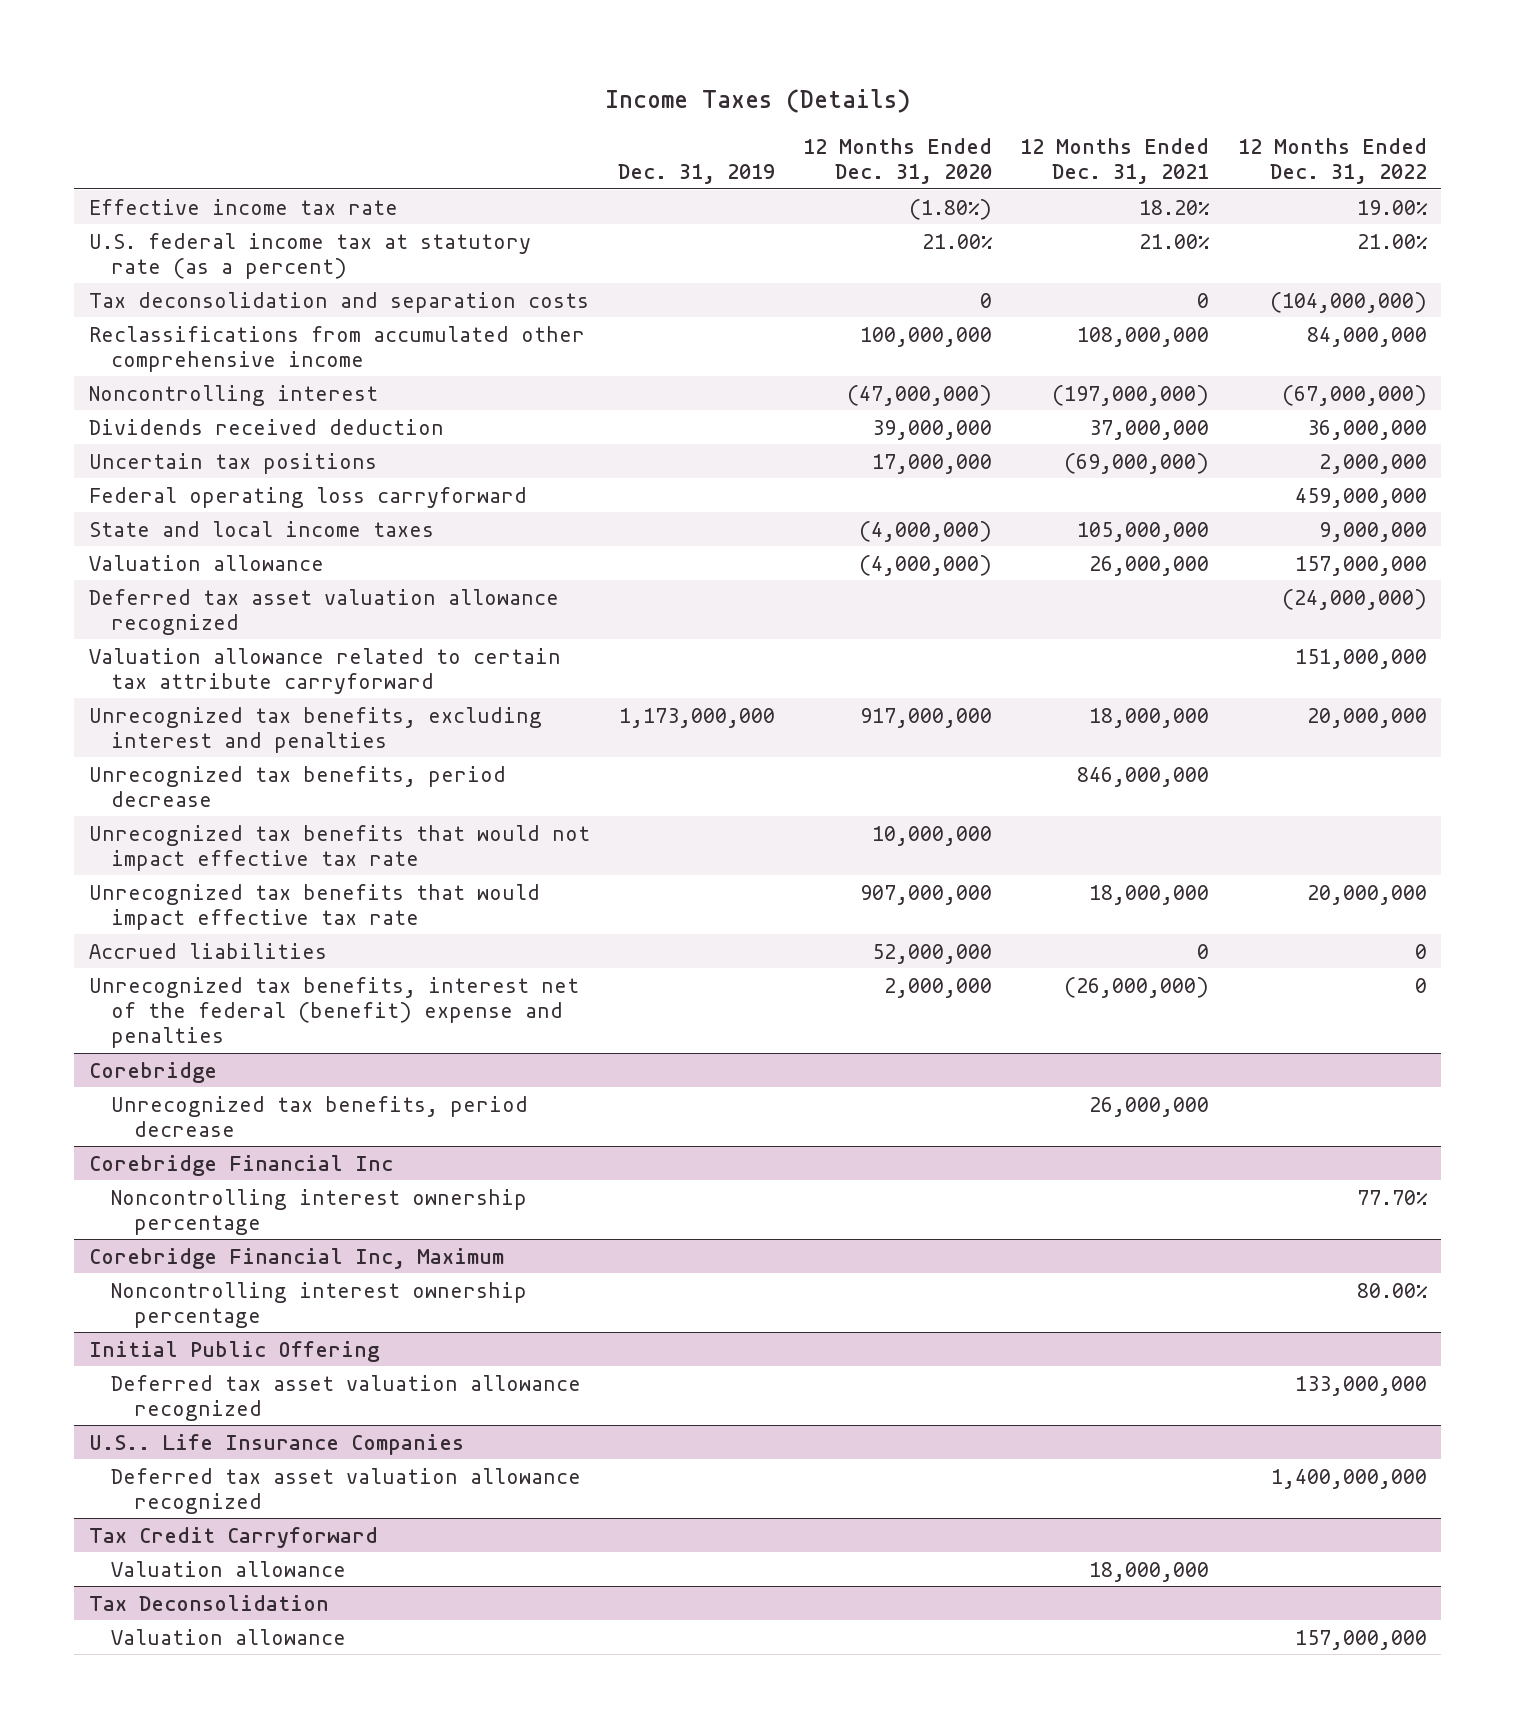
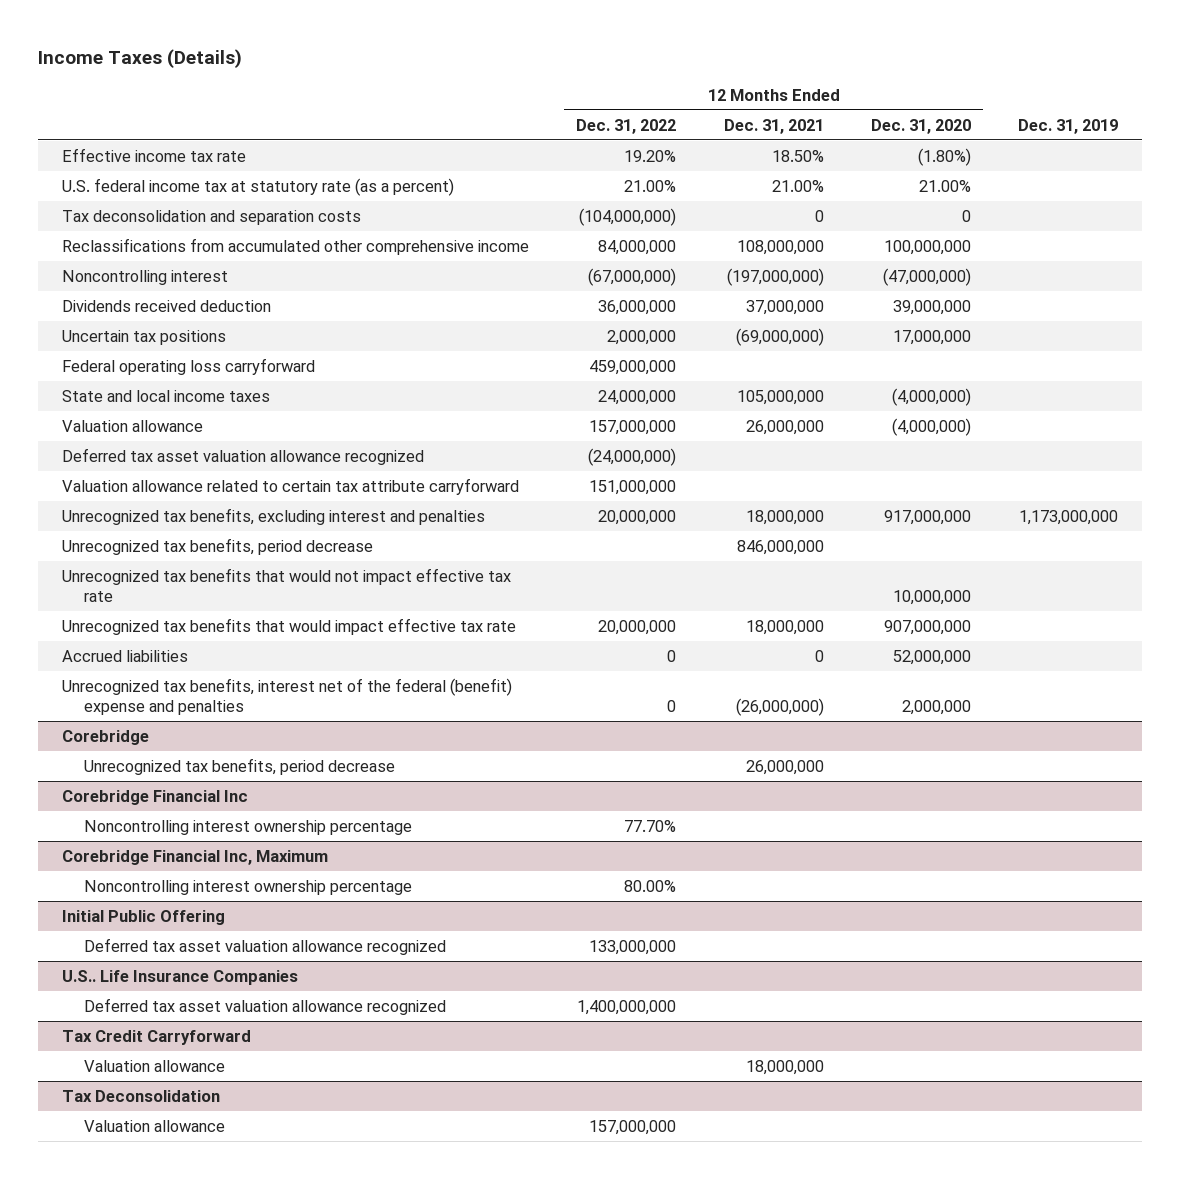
- | Dec. 31, 2019 | 12 Months Ended Dec. 31, 2020 | 12 Months Ended Dec. 31, 2021 | 12 Months Ended Dec. 31, 2022
+ | 12 Months Ended Dec. 31, 2022 | 12 Months Ended Dec. 31, 2021 | 12 Months Ended Dec. 31, 2020 | Dec. 31, 2019
- Effective income tax rate | | (1.80%) | 18.20% | 19.00%
+ Effective income tax rate | 19.20% | 18.50% | (1.80%) |
- State and local income taxes | | (4,000,000) | 105,000,000 | 9,000,000
+ State and local income taxes | 24,000,000 | 105,000,000 | (4,000,000) |

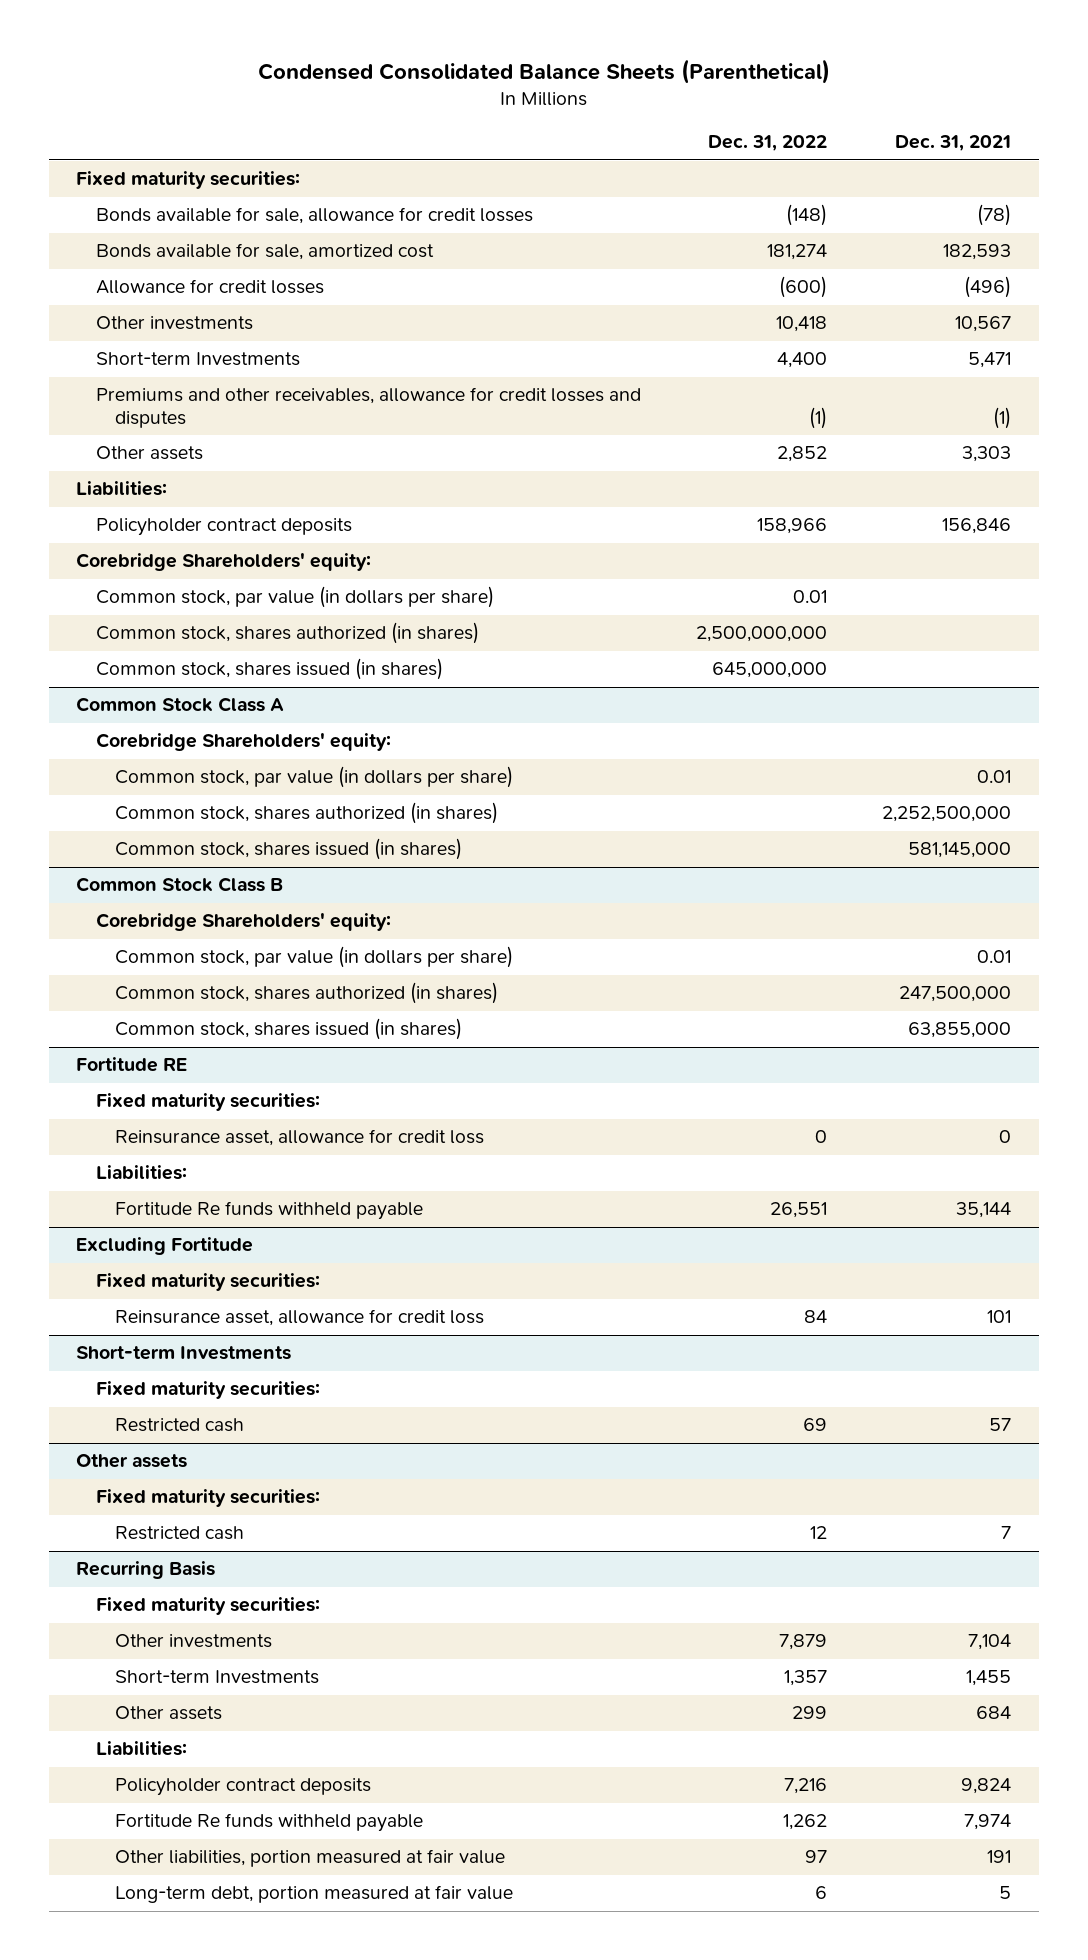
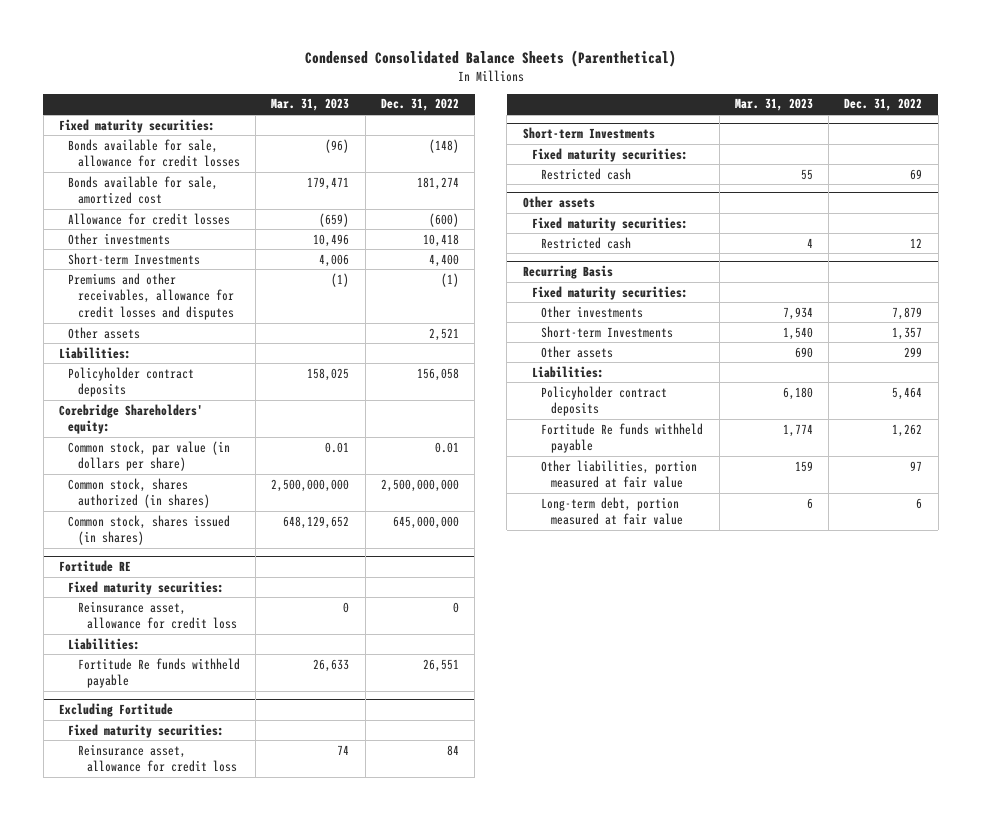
- | Dec. 31, 2022 | Dec. 31, 2021
+ | Mar. 31, 2023 | Dec. 31, 2022
- Other assets | 2,852 | 3,303
+ Other assets | | 2,521
- Policyholder contract deposits | 158,966 | 156,846
+ Policyholder contract deposits | 158,025 | 156,058
- Common Stock Class A
- Corebridge Shareholders' equity:
- Common stock, par value (in dollars per share) | | 0.01
- Common stock, shares authorized (in shares) | | 2,252,500,000
- Common stock, shares issued (in shares) | | 581,145,000
- Common Stock Class B
- Corebridge Shareholders' equity:
- Common stock, par value (in dollars per share) | | 0.01
- Common stock, shares authorized (in shares) | | 247,500,000
- Common stock, shares issued (in shares) | | 63,855,000
@ Recurring Basis
- Policyholder contract deposits | 7,216 | 9,824
+ Policyholder contract deposits | 6,180 | 5,464

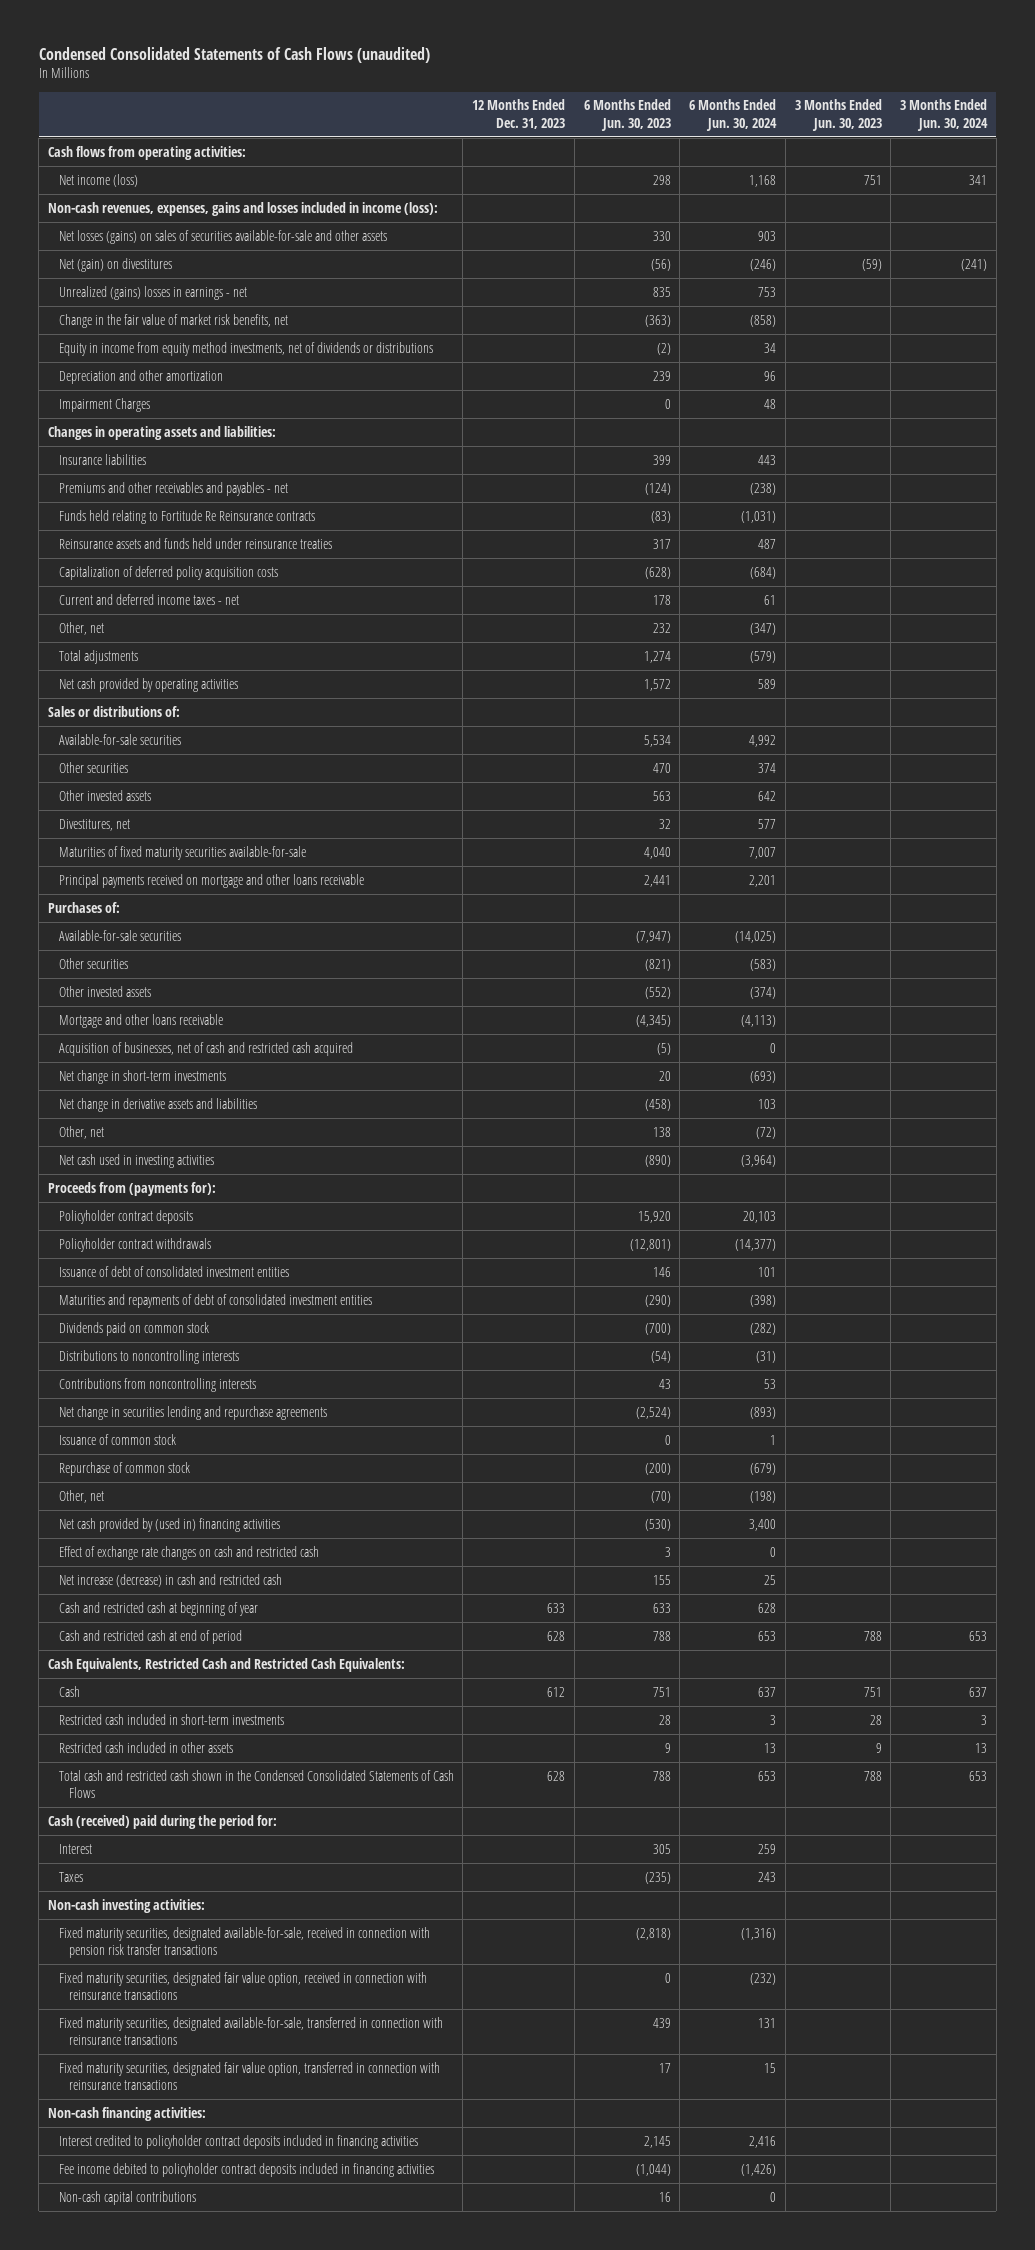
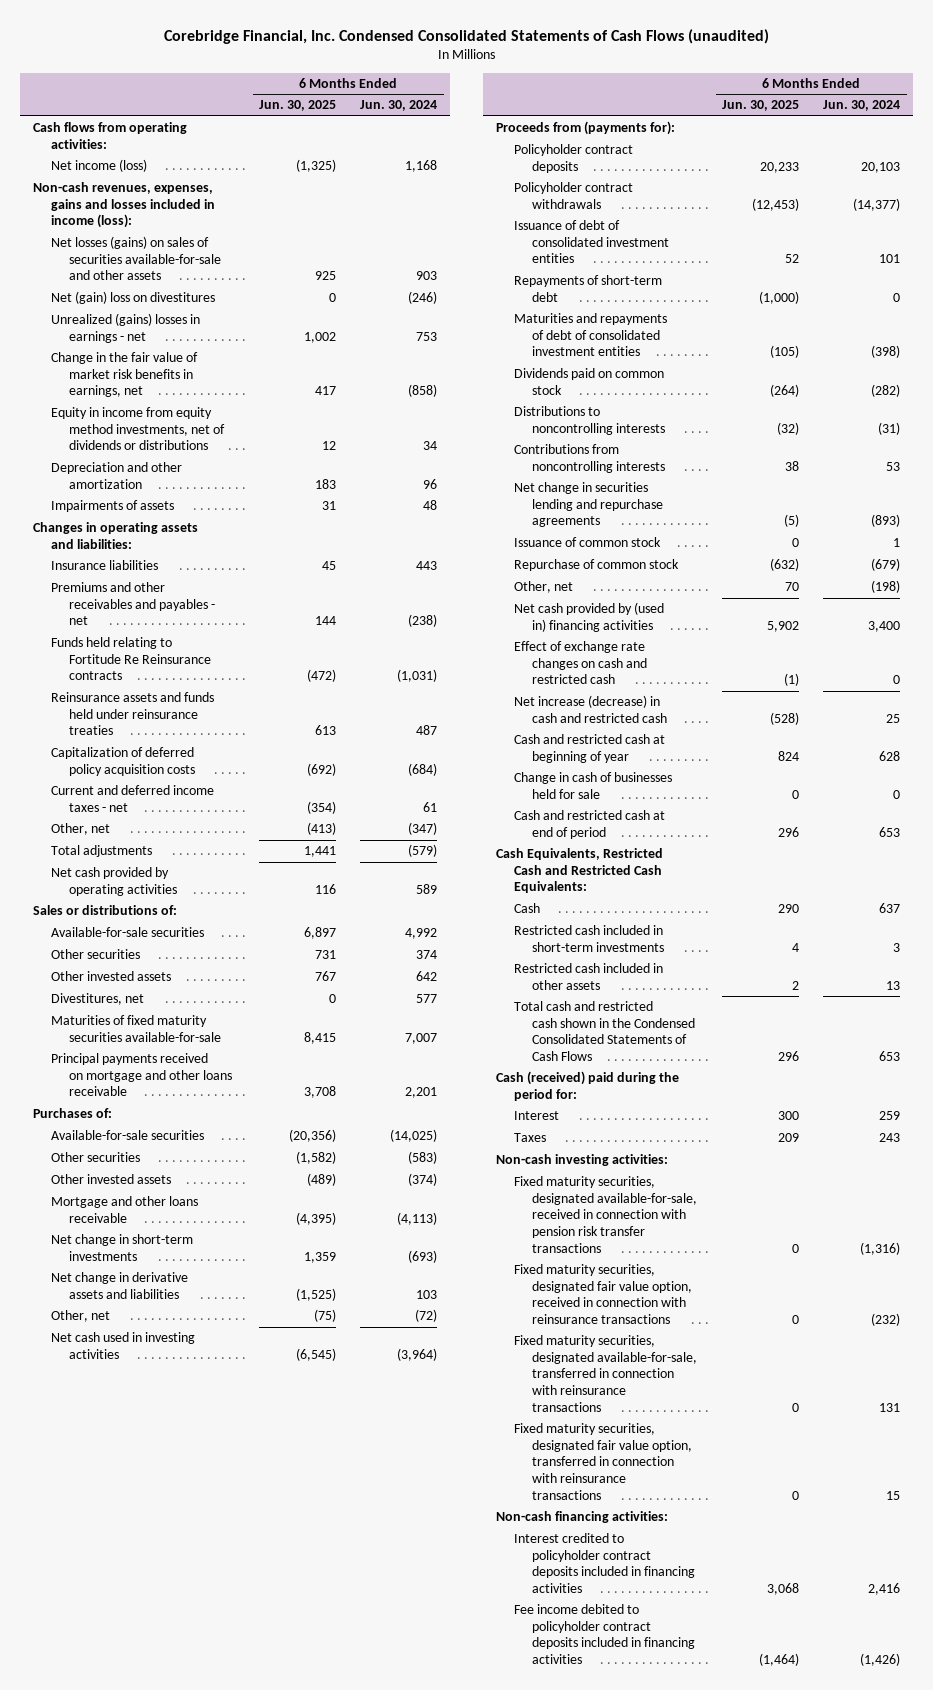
- Condensed Consolidated Statements of Cash Flows (unaudited)
+ Corebridge Financial, Inc. Condensed Consolidated Statements of Cash Flows (unaudited)
- | 12 Months Ended Dec. 31, 2023 | 6 Months Ended Jun. 30, 2023 | 6 Months Ended Jun. 30, 2024 | 3 Months Ended Jun. 30, 2023 | 3 Months Ended Jun. 30, 2024
+ | 6 Months Ended Jun. 30, 2025 | 6 Months Ended Jun. 30, 2024
- Net (gain) on divestitures | | (56) | (246) | (59) | (241)
+ Net (gain) loss on divestitures | 0 | (246)
- Change in the fair value of market risk benefits, net | | (363) | (858) | |
+ Change in the fair value of market risk benefits in earnings, net | 417 | (858)
- Impairment Charges | | 0 | 48 | |
+ Impairments of assets | 31 | 48
- Acquisition of businesses, net of cash and restricted cash acquired | | (5) | 0 | |
+ Repayments of short-term debt | (1,000) | 0
+ Change in cash of businesses held for sale | 0 | 0
- Non-cash capital contributions | | 16 | 0 | |

